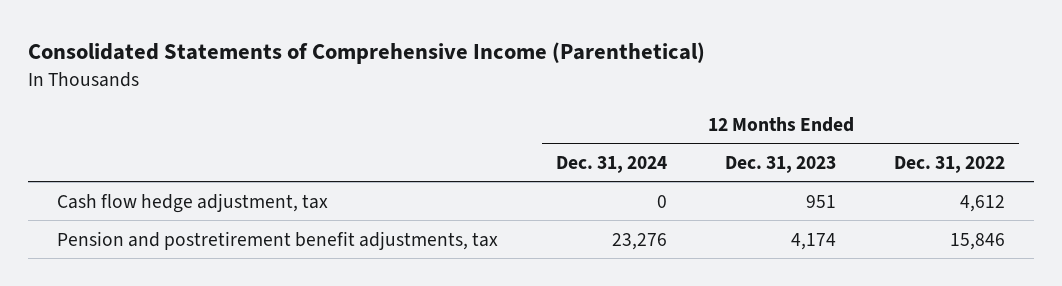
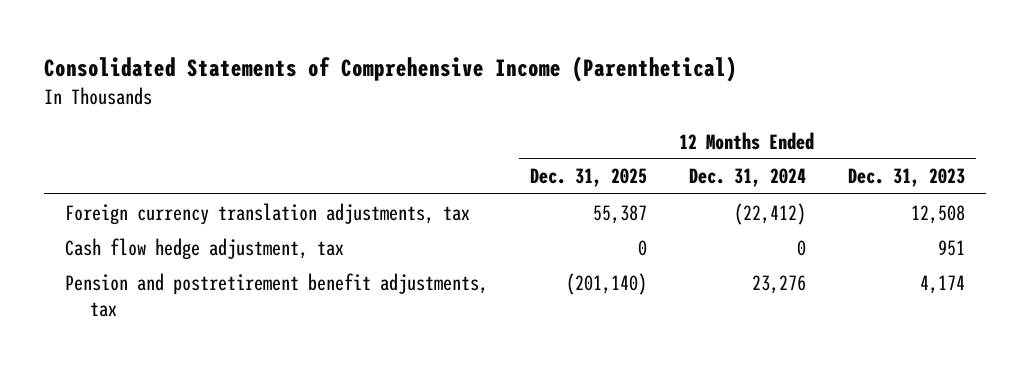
- | 12 Months Ended Dec. 31, 2024 | 12 Months Ended Dec. 31, 2023 | 12 Months Ended Dec. 31, 2022
+ | 12 Months Ended Dec. 31, 2025 | 12 Months Ended Dec. 31, 2024 | 12 Months Ended Dec. 31, 2023
+ Foreign currency translation adjustments, tax | 55,387 | (22,412) | 12,508

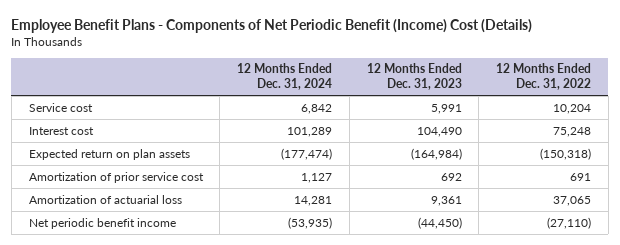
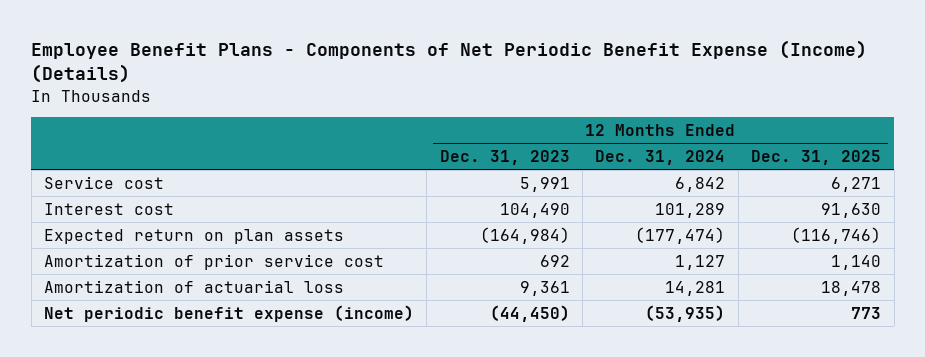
- Employee Benefit Plans - Components of Net Periodic Benefit (Income) Cost (Details)
+ Employee Benefit Plans - Components of Net Periodic Benefit Expense (Income) (Details)
- | 12 Months Ended Dec. 31, 2024 | 12 Months Ended Dec. 31, 2023 | 12 Months Ended Dec. 31, 2022
+ | 12 Months Ended Dec. 31, 2023 | 12 Months Ended Dec. 31, 2024 | 12 Months Ended Dec. 31, 2025
- Net periodic benefit income | (53,935) | (44,450) | (27,110)
+ Net periodic benefit expense (income) | (44,450) | (53,935) | 773

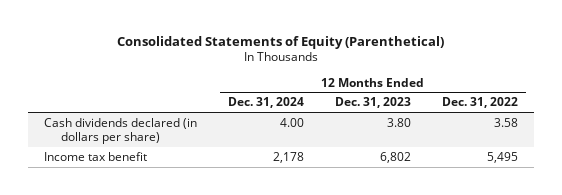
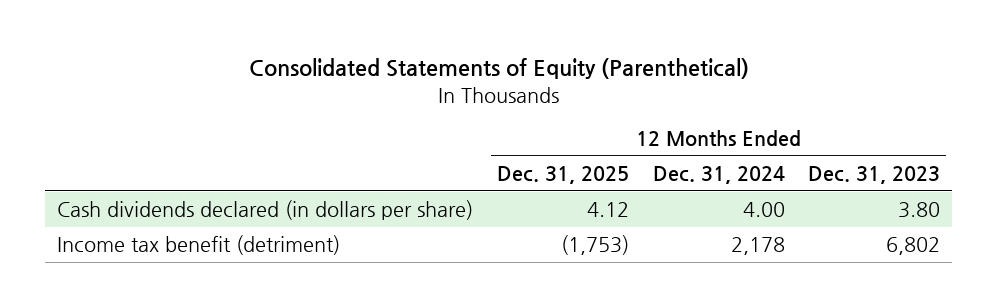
- | 12 Months Ended Dec. 31, 2024 | 12 Months Ended Dec. 31, 2023 | 12 Months Ended Dec. 31, 2022
+ | 12 Months Ended Dec. 31, 2025 | 12 Months Ended Dec. 31, 2024 | 12 Months Ended Dec. 31, 2023
- Income tax benefit | 2,178 | 6,802 | 5,495
+ Income tax benefit (detriment) | (1,753) | 2,178 | 6,802

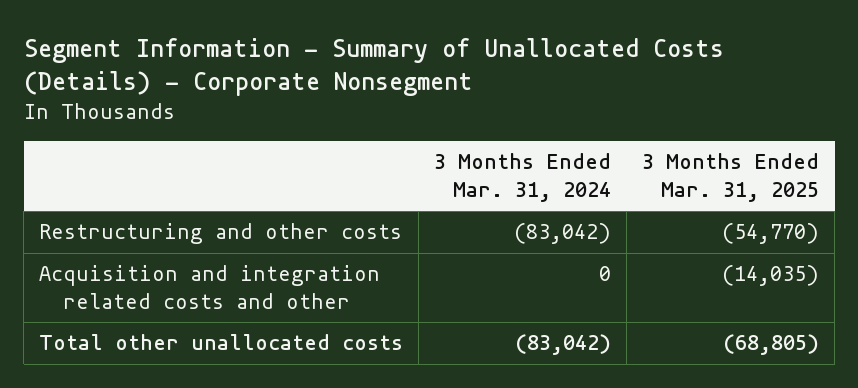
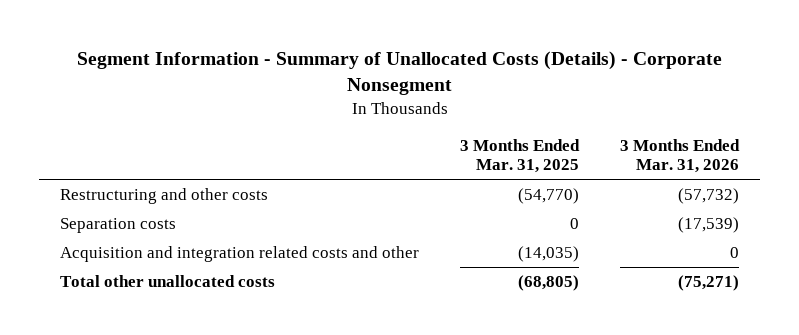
- | 3 Months Ended Mar. 31, 2024 | 3 Months Ended Mar. 31, 2025
+ | 3 Months Ended Mar. 31, 2025 | 3 Months Ended Mar. 31, 2026
+ Separation costs | 0 | (17,539)

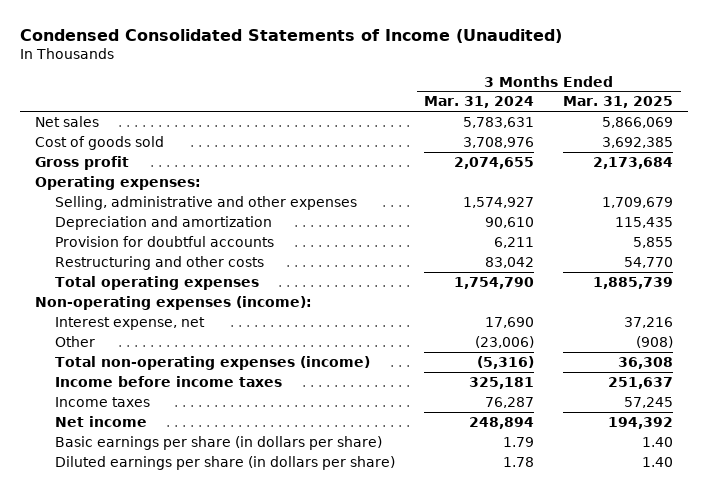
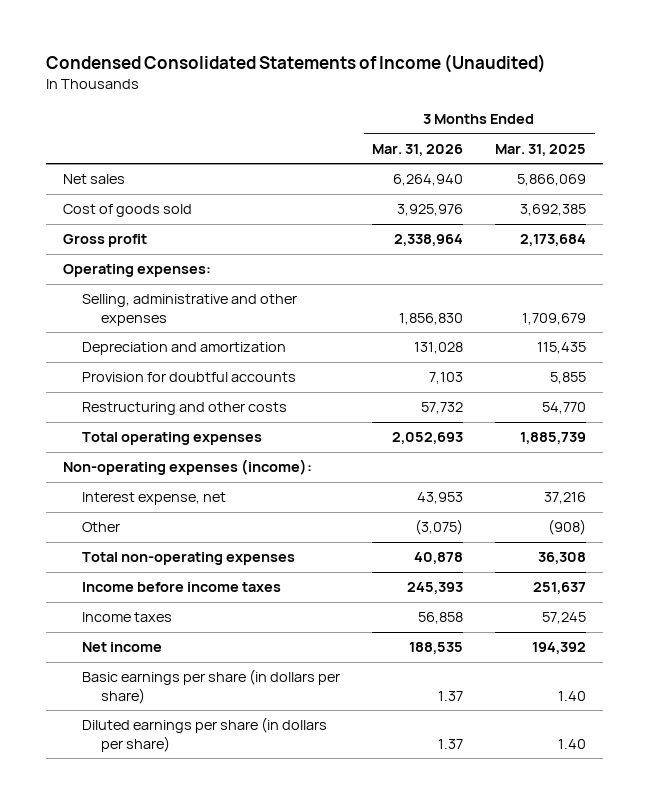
- | 3 Months Ended Mar. 31, 2024 | 3 Months Ended Mar. 31, 2025
+ | 3 Months Ended Mar. 31, 2026 | 3 Months Ended Mar. 31, 2025
- Total non-operating expenses (income) | (5,316) | 36,308
+ Total non-operating expenses | 40,878 | 36,308

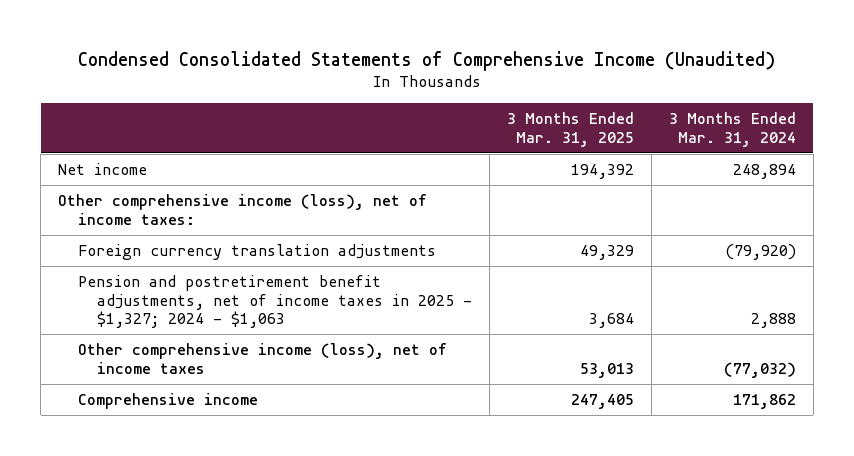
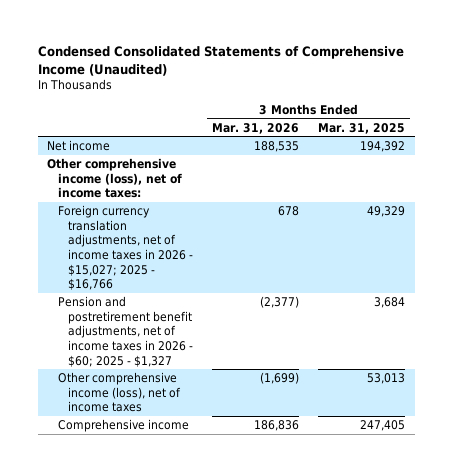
- | 3 Months Ended Mar. 31, 2025 | 3 Months Ended Mar. 31, 2024
+ | 3 Months Ended Mar. 31, 2026 | 3 Months Ended Mar. 31, 2025
- Foreign currency translation adjustments | 49,329 | (79,920)
- Pension and postretirement benefit adjustments, net of income taxes in 2025 - $1,327; 2024 - $1,063 | 3,684 | 2,888
+ Foreign currency translation adjustments, net of income taxes in 2026 - $15,027; 2025 - $16,766 | 678 | 49,329
+ Pension and postretirement benefit adjustments, net of income taxes in 2026 - $60; 2025 - $1,327 | (2,377) | 3,684

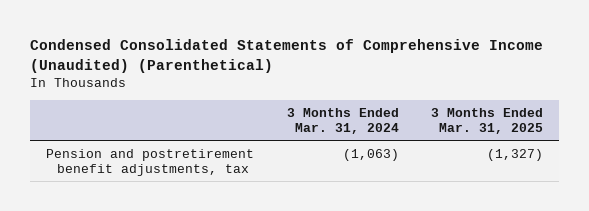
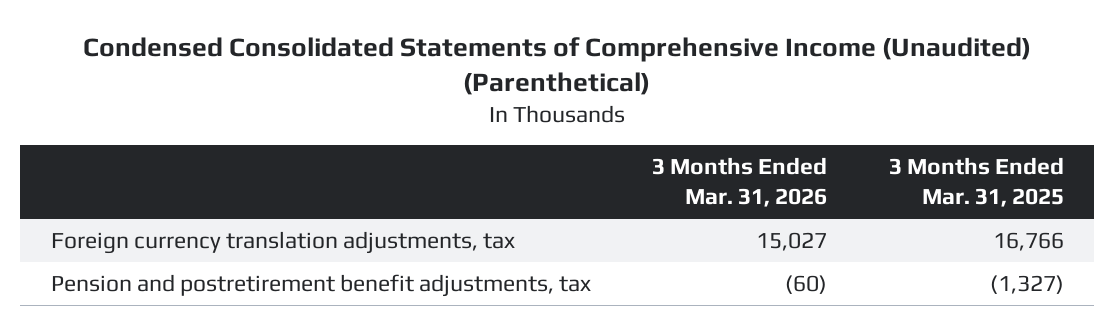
- | 3 Months Ended Mar. 31, 2024 | 3 Months Ended Mar. 31, 2025
+ | 3 Months Ended Mar. 31, 2026 | 3 Months Ended Mar. 31, 2025
+ Foreign currency translation adjustments, tax | 15,027 | 16,766

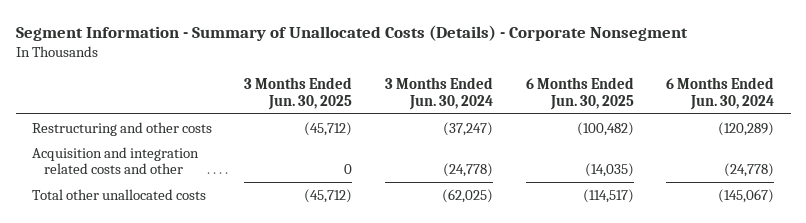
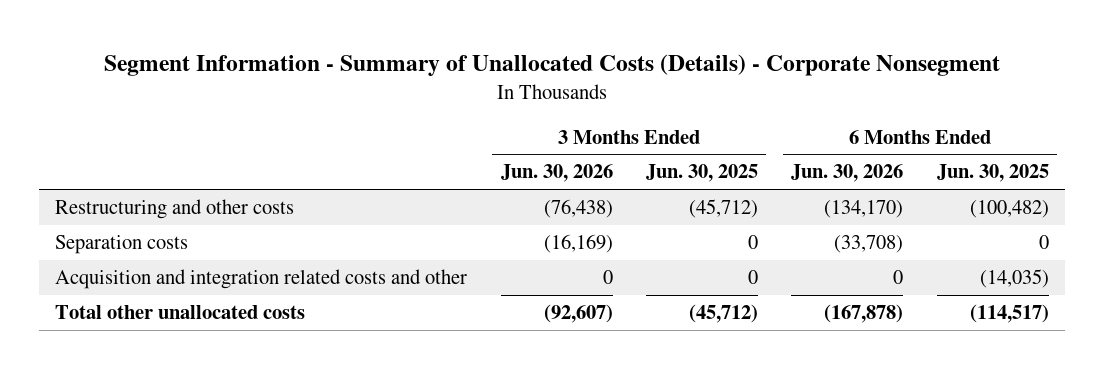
- | 3 Months Ended Jun. 30, 2025 | 3 Months Ended Jun. 30, 2024 | 6 Months Ended Jun. 30, 2025 | 6 Months Ended Jun. 30, 2024
+ | 3 Months Ended Jun. 30, 2026 | 3 Months Ended Jun. 30, 2025 | 6 Months Ended Jun. 30, 2026 | 6 Months Ended Jun. 30, 2025
+ Separation costs | (16,169) | 0 | (33,708) | 0

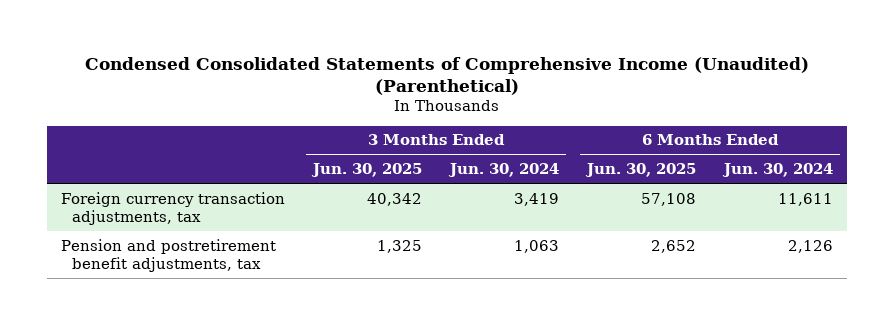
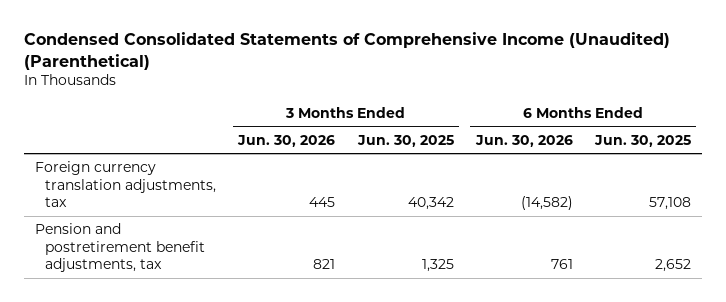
- | 3 Months Ended Jun. 30, 2025 | 3 Months Ended Jun. 30, 2024 | 6 Months Ended Jun. 30, 2025 | 6 Months Ended Jun. 30, 2024
+ | 3 Months Ended Jun. 30, 2026 | 3 Months Ended Jun. 30, 2025 | 6 Months Ended Jun. 30, 2026 | 6 Months Ended Jun. 30, 2025
- Foreign currency transaction adjustments, tax | 40,342 | 3,419 | 57,108 | 11,611
+ Foreign currency translation adjustments, tax | 445 | 40,342 | (14,582) | 57,108

